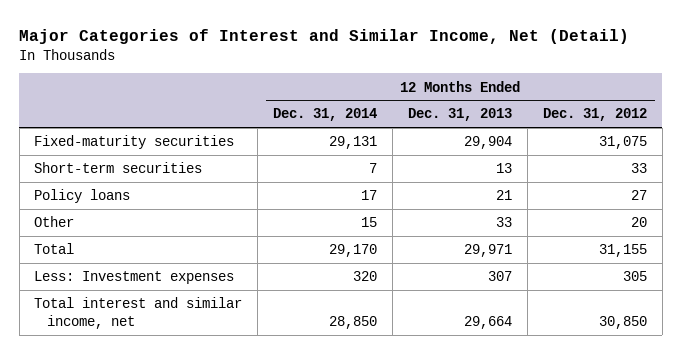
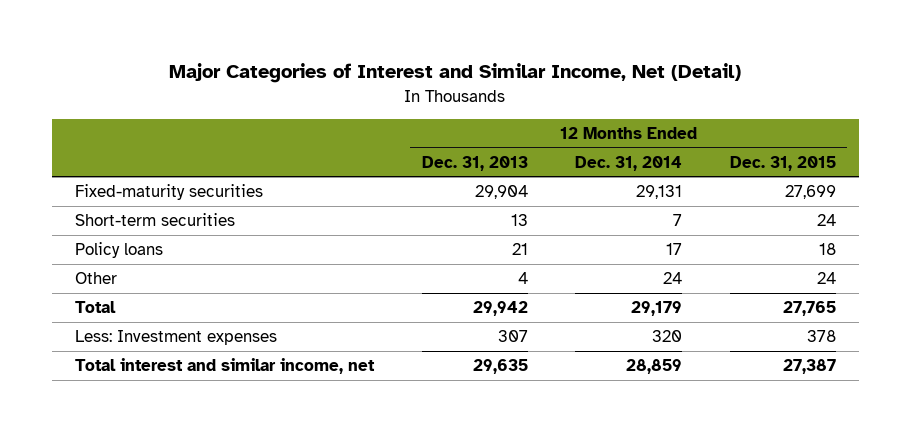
- | 12 Months Ended Dec. 31, 2014 | 12 Months Ended Dec. 31, 2013 | 12 Months Ended Dec. 31, 2012
+ | 12 Months Ended Dec. 31, 2013 | 12 Months Ended Dec. 31, 2014 | 12 Months Ended Dec. 31, 2015
- Other | 15 | 33 | 20
- Total | 29,170 | 29,971 | 31,155
+ Other | 4 | 24 | 24
+ Total | 29,942 | 29,179 | 27,765
- Total interest and similar income, net | 28,850 | 29,664 | 30,850
+ Total interest and similar income, net | 29,635 | 28,859 | 27,387

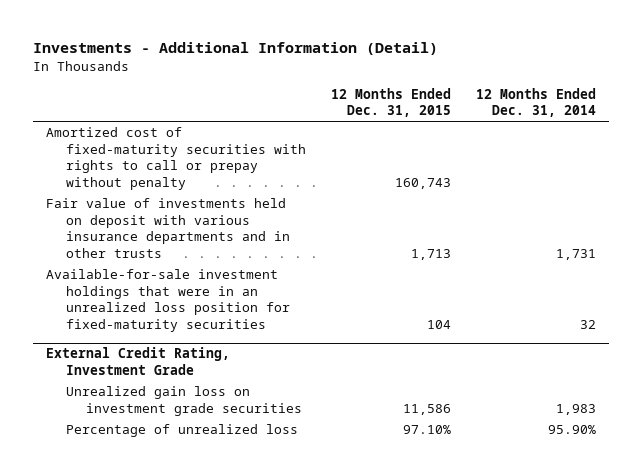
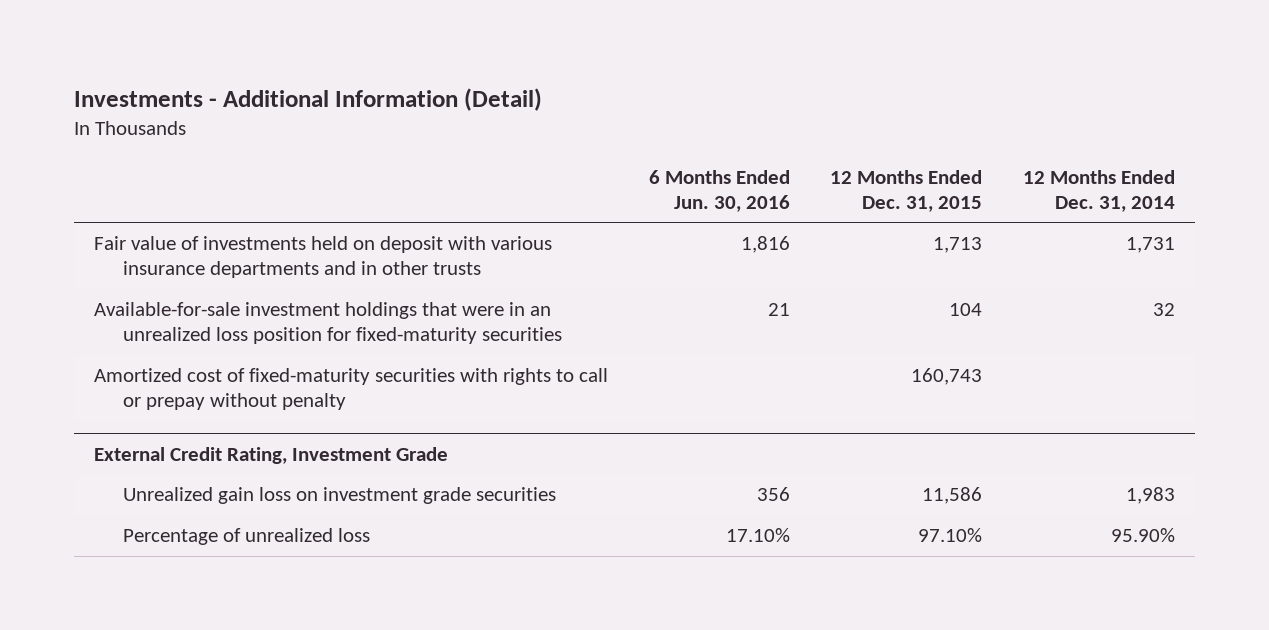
- | 12 Months Ended Dec. 31, 2015 | 12 Months Ended Dec. 31, 2014
+ | 6 Months Ended Jun. 30, 2016 | 12 Months Ended Dec. 31, 2015 | 12 Months Ended Dec. 31, 2014
moved down: Amortized cost of fixed-maturity securities with rights to call or prepay without penalty | | 160,743 |

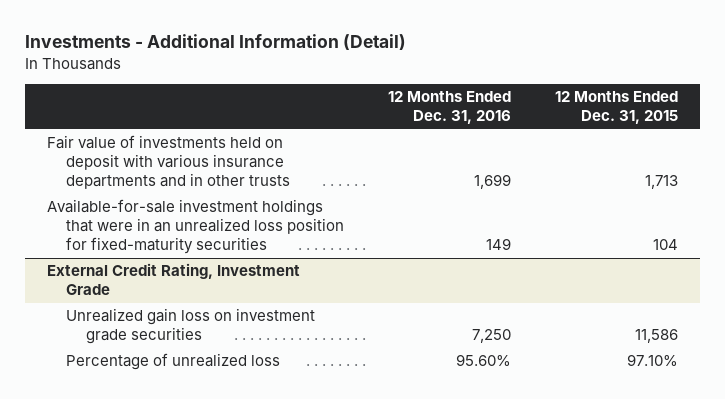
- | 6 Months Ended Jun. 30, 2016 | 12 Months Ended Dec. 31, 2015 | 12 Months Ended Dec. 31, 2014
+ | 12 Months Ended Dec. 31, 2016 | 12 Months Ended Dec. 31, 2015
- Amortized cost of fixed-maturity securities with rights to call or prepay without penalty | | 160,743 |

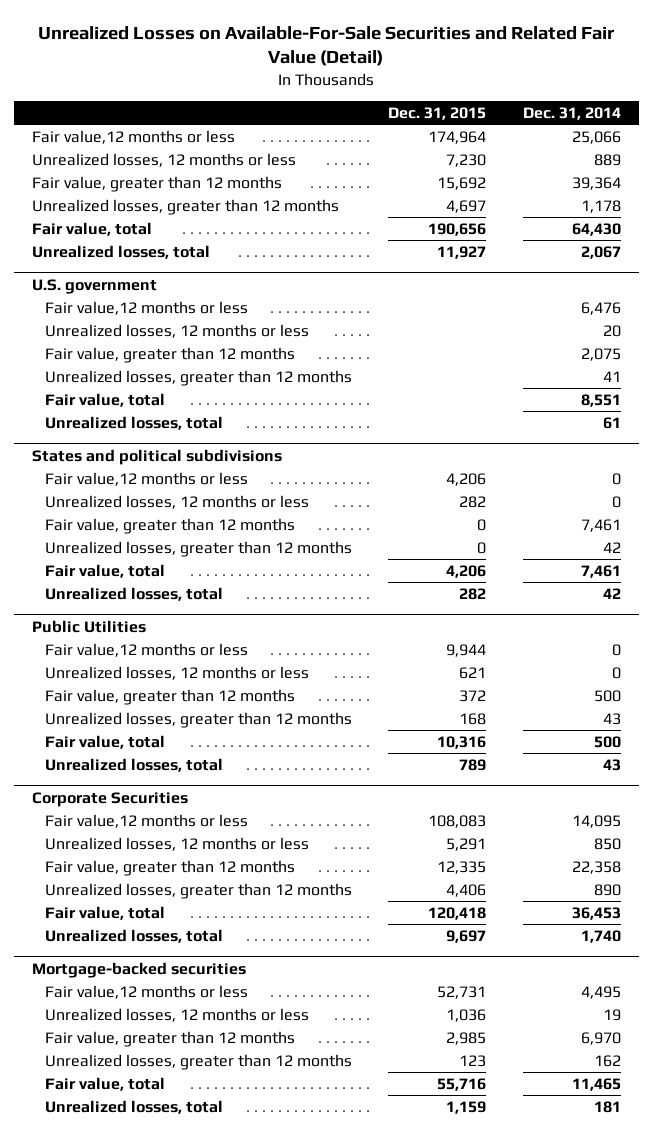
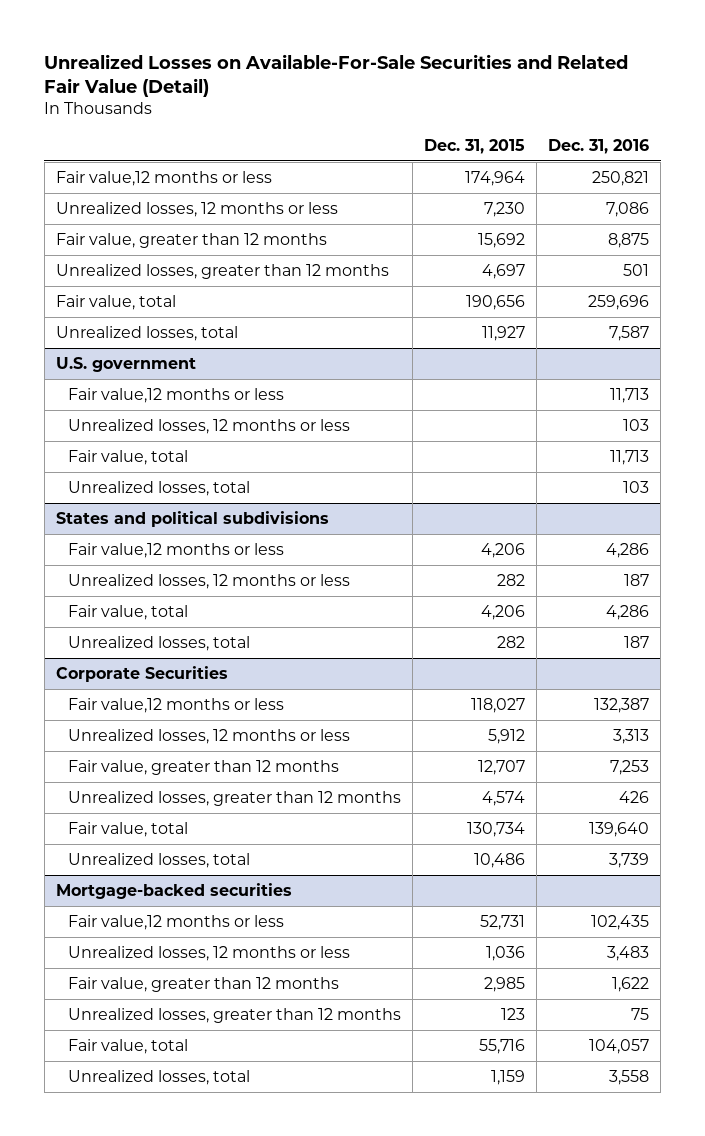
- | Dec. 31, 2015 | Dec. 31, 2014
+ | Dec. 31, 2015 | Dec. 31, 2016
@ U.S. government
- Fair value, greater than 12 months | | 2,075
- Unrealized losses, greater than 12 months | | 41
@ States and political subdivisions
- Fair value, greater than 12 months | 0 | 7,461
- Unrealized losses, greater than 12 months | 0 | 42
- Public Utilities
- Fair value,12 months or less | 9,944 | 0
- Unrealized losses, 12 months or less | 621 | 0
- Fair value, greater than 12 months | 372 | 500
- Unrealized losses, greater than 12 months | 168 | 43
- Fair value, total | 10,316 | 500
- Unrealized losses, total | 789 | 43
@ Corporate Securities
- Fair value,12 months or less | 108,083 | 14,095
- Unrealized losses, 12 months or less | 5,291 | 850
- Fair value, greater than 12 months | 12,335 | 22,358
- Unrealized losses, greater than 12 months | 4,406 | 890
- Fair value, total | 120,418 | 36,453
- Unrealized losses, total | 9,697 | 1,740
+ Fair value,12 months or less | 118,027 | 132,387
+ Unrealized losses, 12 months or less | 5,912 | 3,313
+ Fair value, greater than 12 months | 12,707 | 7,253
+ Unrealized losses, greater than 12 months | 4,574 | 426
+ Fair value, total | 130,734 | 139,640
+ Unrealized losses, total | 10,486 | 3,739

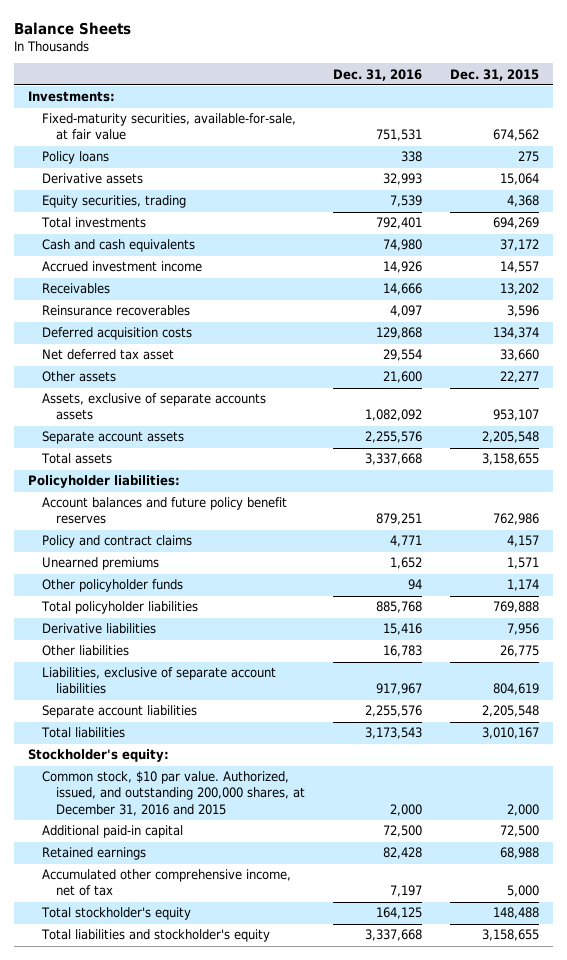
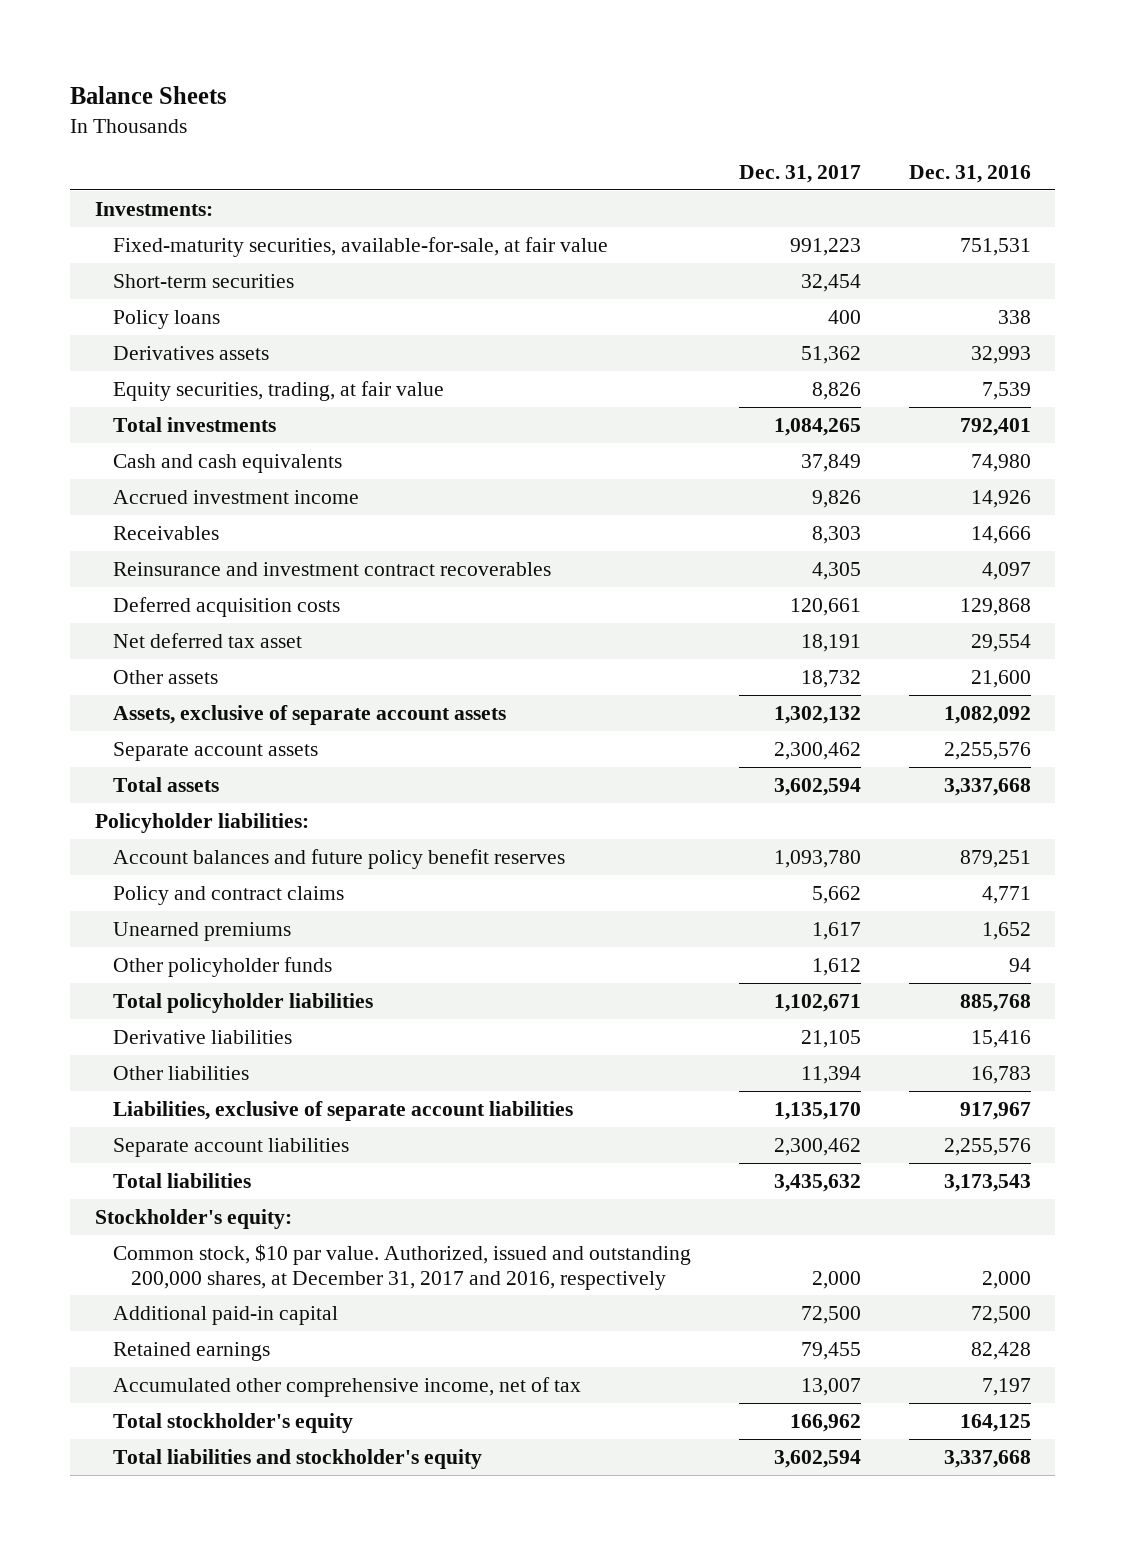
- | Dec. 31, 2016 | Dec. 31, 2015
+ | Dec. 31, 2017 | Dec. 31, 2016
+ Short-term securities | 32,454 |
- Derivative assets | 32,993 | 15,064
- Equity securities, trading | 7,539 | 4,368
+ Derivatives assets | 51,362 | 32,993
+ Equity securities, trading, at fair value | 8,826 | 7,539
- Reinsurance recoverables | 4,097 | 3,596
+ Reinsurance and investment contract recoverables | 4,305 | 4,097
- Assets, exclusive of separate accounts assets | 1,082,092 | 953,107
+ Assets, exclusive of separate account assets | 1,302,132 | 1,082,092
- Common stock, $10 par value. Authorized, issued, and outstanding 200,000 shares, at December 31, 2016 and 2015 | 2,000 | 2,000
+ Common stock, $10 par value. Authorized, issued and outstanding 200,000 shares, at December 31, 2017 and 2016, respectively | 2,000 | 2,000

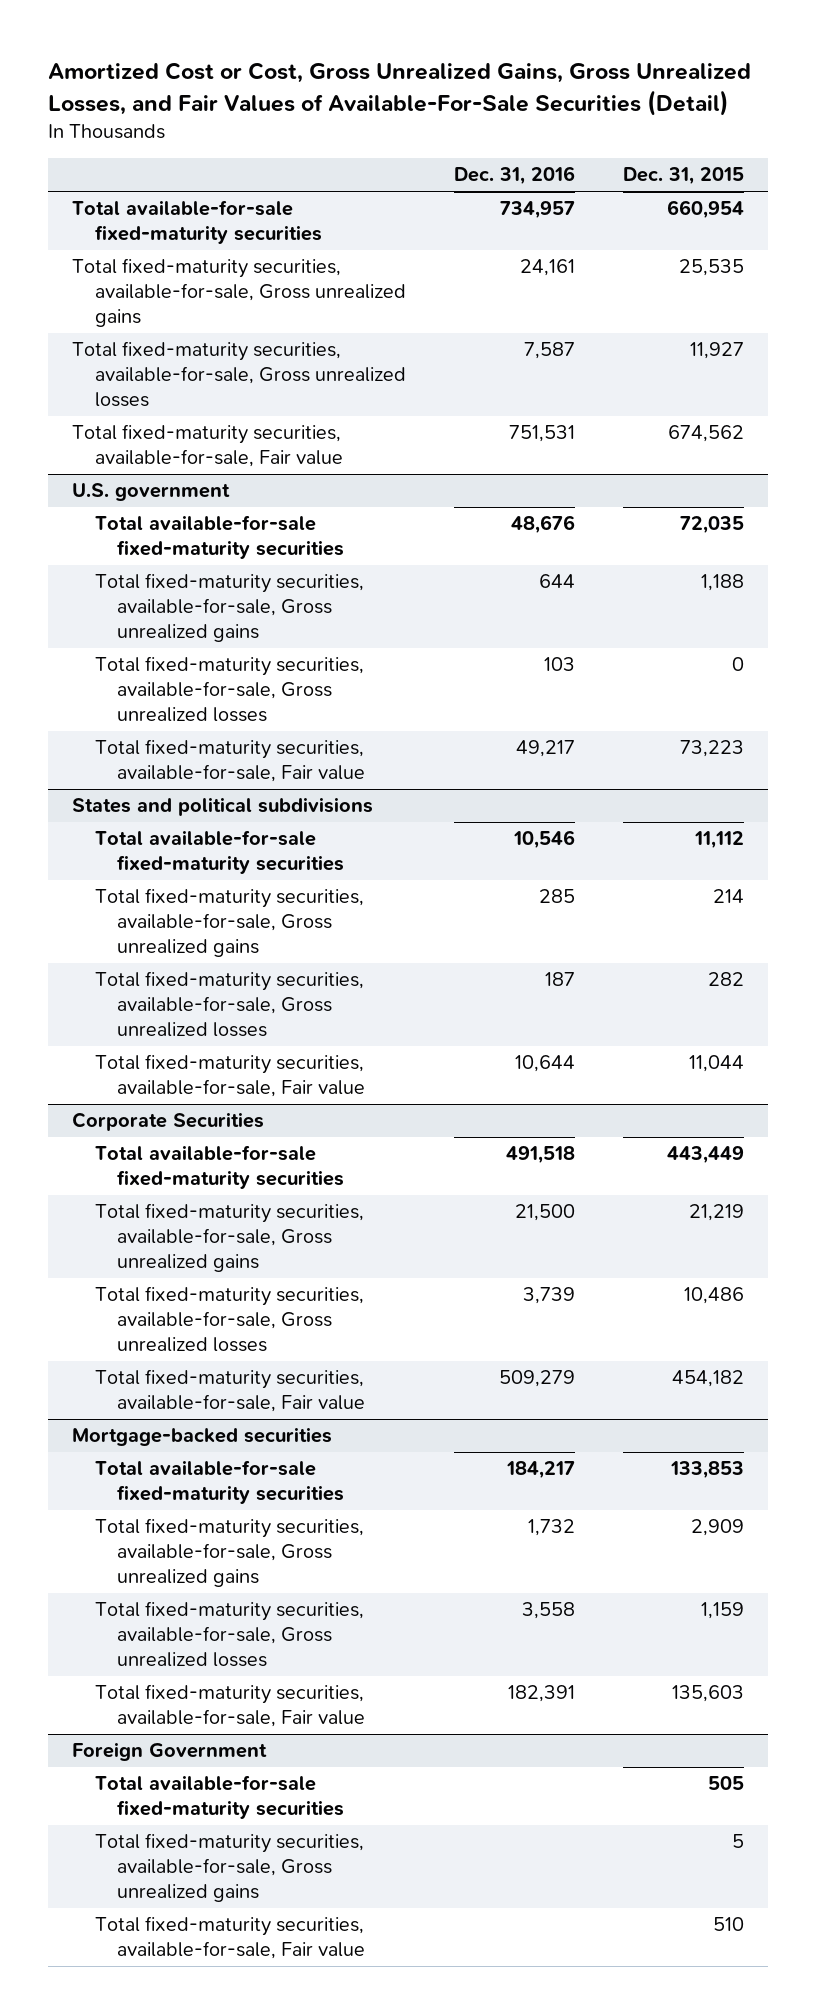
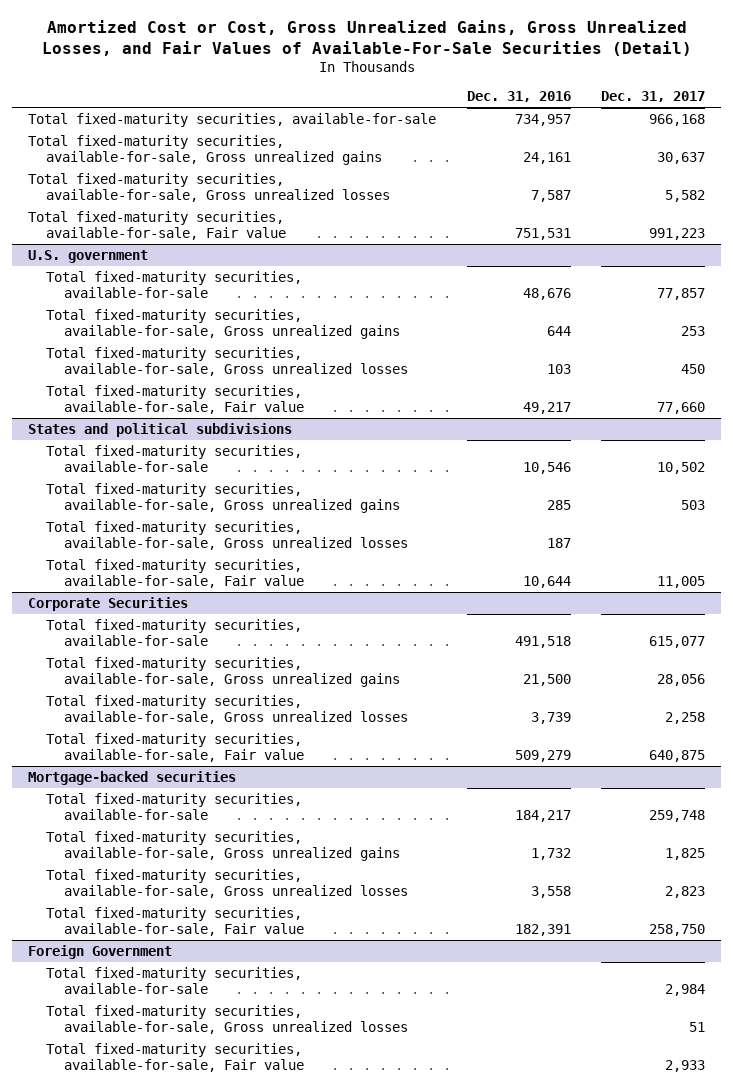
- | Dec. 31, 2016 | Dec. 31, 2015
+ | Dec. 31, 2016 | Dec. 31, 2017
- Total available-for-sale fixed-maturity securities | 734,957 | 660,954
+ Total fixed-maturity securities, available-for-sale | 734,957 | 966,168
@ U.S. government
- Total available-for-sale fixed-maturity securities | 48,676 | 72,035
+ Total fixed-maturity securities, available-for-sale | 48,676 | 77,857
@ States and political subdivisions
- Total available-for-sale fixed-maturity securities | 10,546 | 11,112
+ Total fixed-maturity securities, available-for-sale | 10,546 | 10,502
@ Corporate Securities
- Total available-for-sale fixed-maturity securities | 491,518 | 443,449
+ Total fixed-maturity securities, available-for-sale | 491,518 | 615,077
@ Mortgage-backed securities
- Total available-for-sale fixed-maturity securities | 184,217 | 133,853
+ Total fixed-maturity securities, available-for-sale | 184,217 | 259,748
@ Foreign Government
- Total available-for-sale fixed-maturity securities | | 505
- Total fixed-maturity securities, available-for-sale, Gross unrealized gains | | 5
+ Total fixed-maturity securities, available-for-sale | | 2,984
+ Total fixed-maturity securities, available-for-sale, Gross unrealized losses | | 51

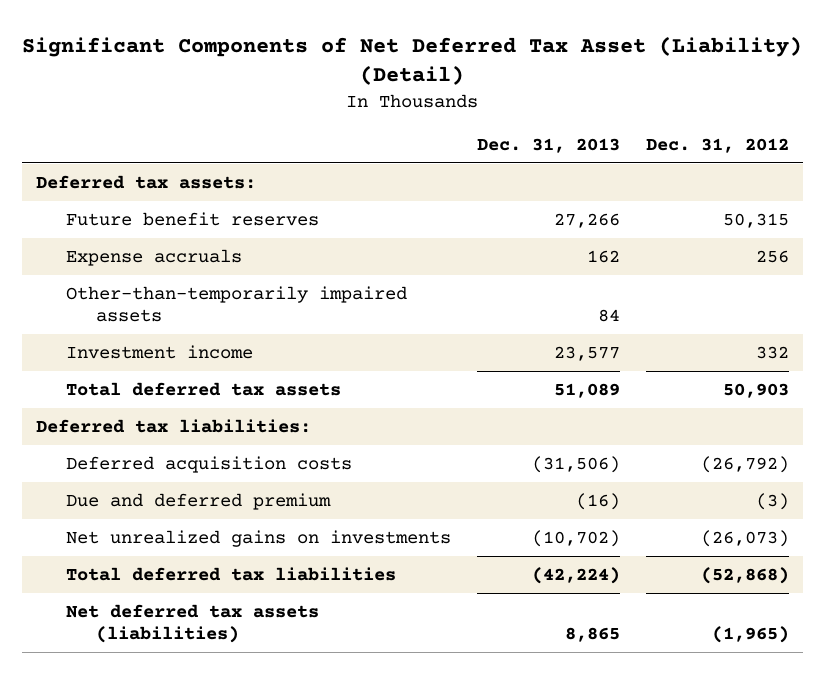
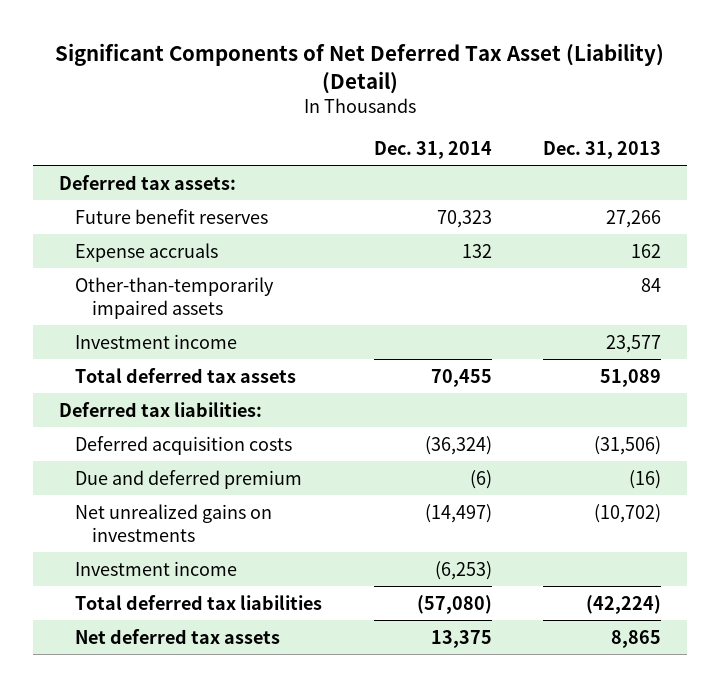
- | Dec. 31, 2013 | Dec. 31, 2012
+ | Dec. 31, 2014 | Dec. 31, 2013
+ Investment income | (6,253) |
- Net deferred tax assets (liabilities) | 8,865 | (1,965)
+ Net deferred tax assets | 13,375 | 8,865

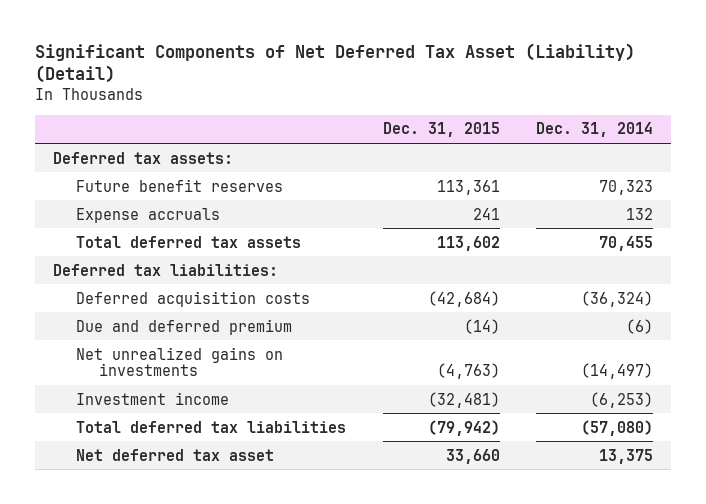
- | Dec. 31, 2014 | Dec. 31, 2013
+ | Dec. 31, 2015 | Dec. 31, 2014
- Other-than-temporarily impaired assets | | 84
- Investment income | | 23,577
- Net deferred tax assets | 13,375 | 8,865
+ Net deferred tax asset | 33,660 | 13,375

